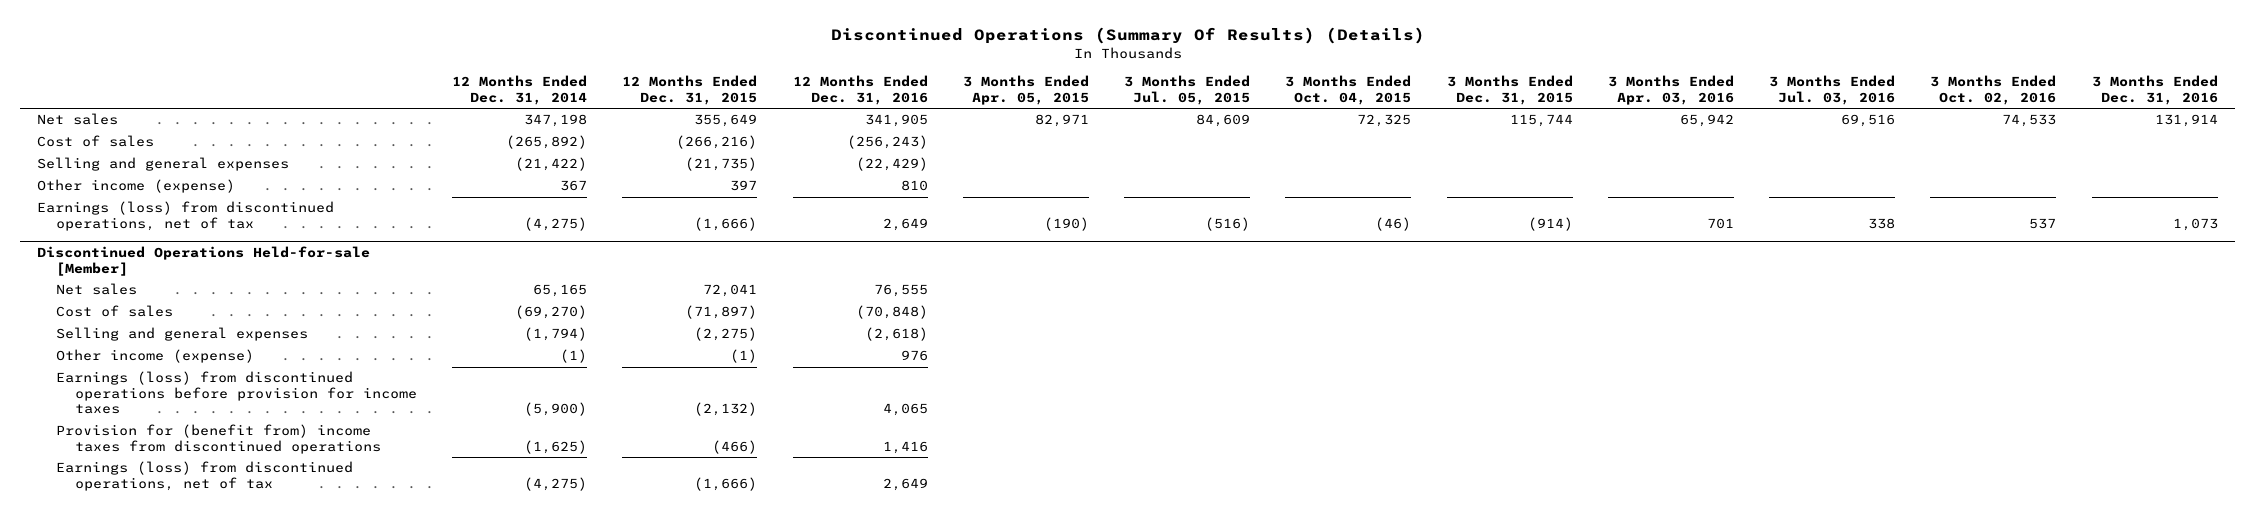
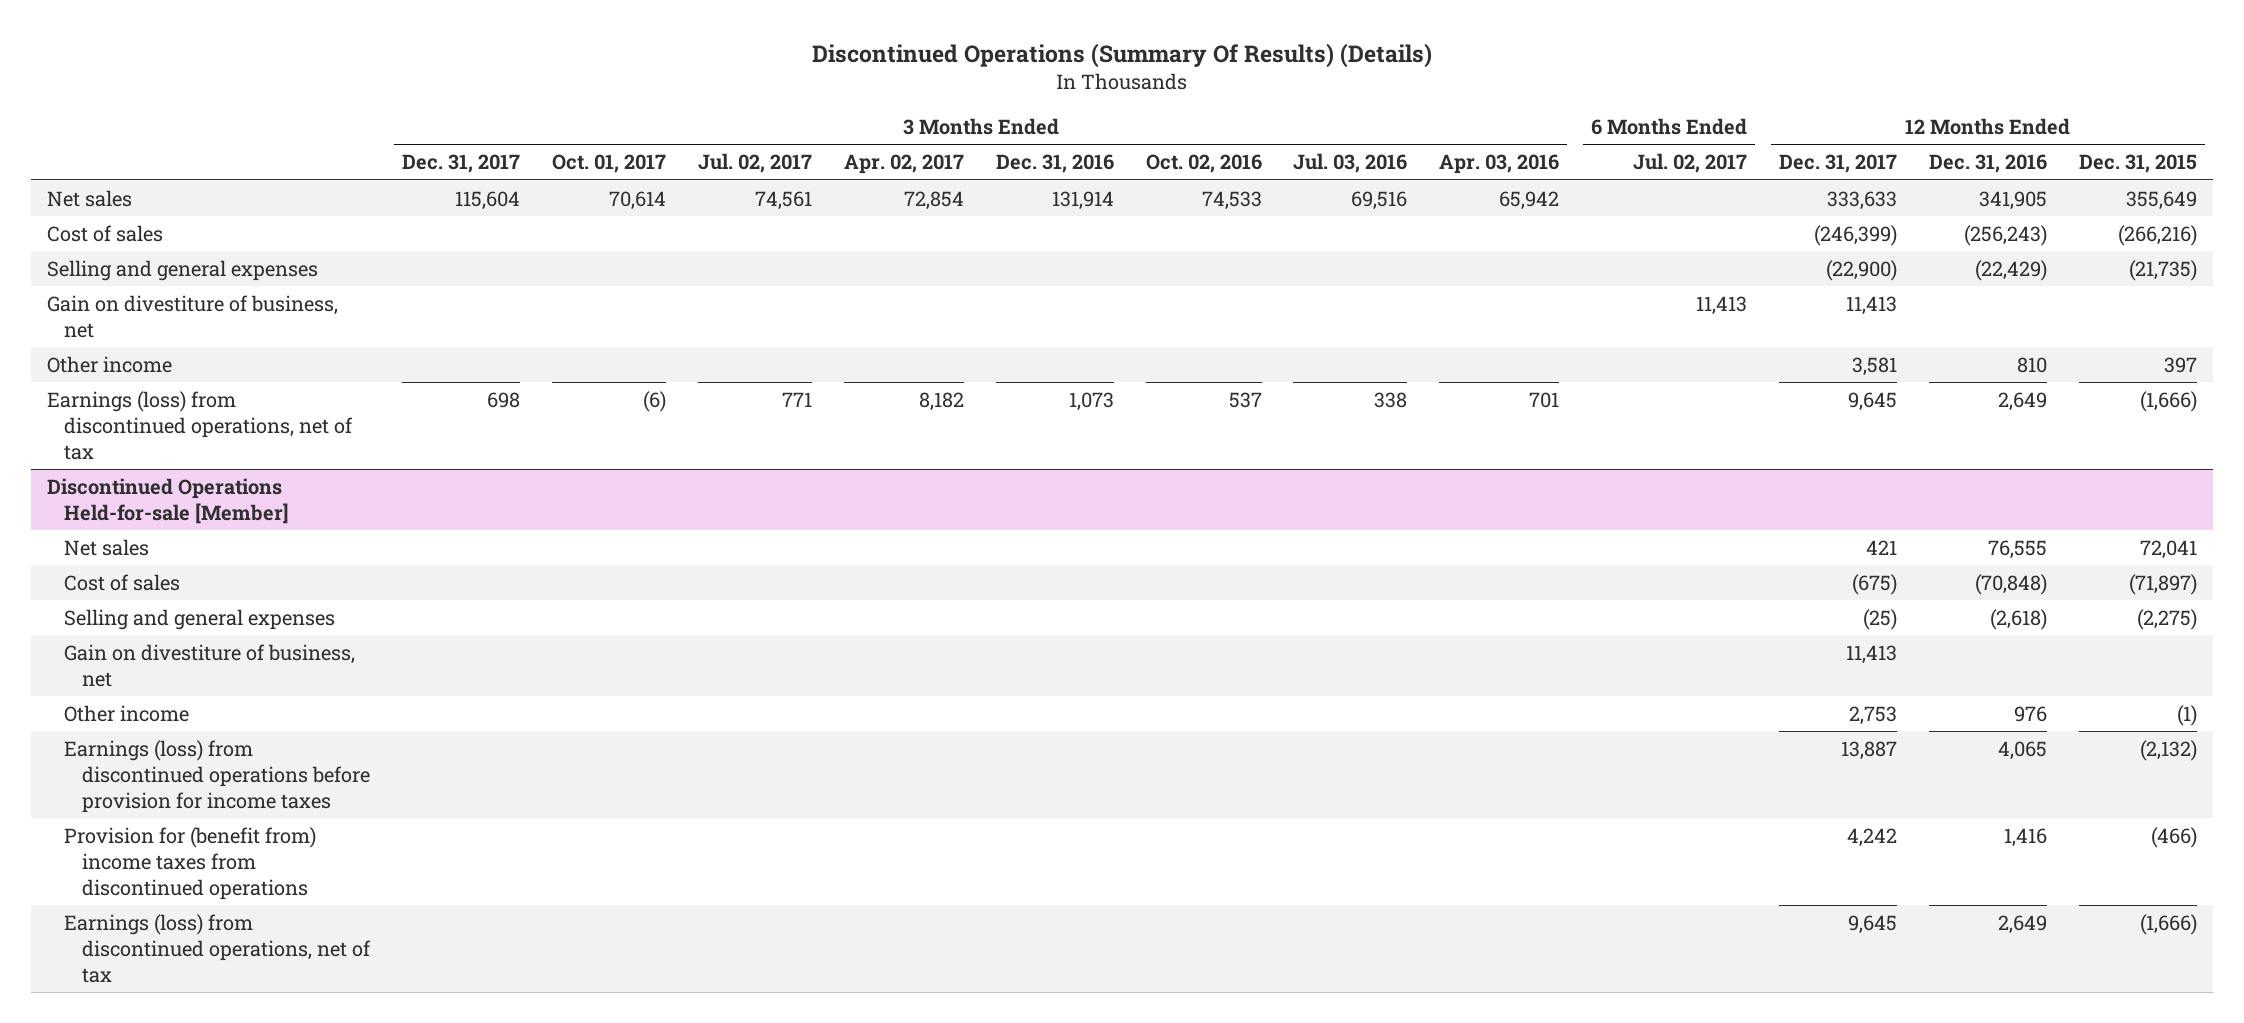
- | 12 Months Ended Dec. 31, 2014 | 12 Months Ended Dec. 31, 2015 | 12 Months Ended Dec. 31, 2016 | 3 Months Ended Apr. 05, 2015 | 3 Months Ended Jul. 05, 2015 | 3 Months Ended Oct. 04, 2015 | 3 Months Ended Dec. 31, 2015 | 3 Months Ended Apr. 03, 2016 | 3 Months Ended Jul. 03, 2016 | 3 Months Ended Oct. 02, 2016 | 3 Months Ended Dec. 31, 2016
+ | 3 Months Ended Dec. 31, 2017 | 3 Months Ended Oct. 01, 2017 | 3 Months Ended Jul. 02, 2017 | 3 Months Ended Apr. 02, 2017 | 3 Months Ended Dec. 31, 2016 | 3 Months Ended Oct. 02, 2016 | 3 Months Ended Jul. 03, 2016 | 3 Months Ended Apr. 03, 2016 | 6 Months Ended Jul. 02, 2017 | 12 Months Ended Dec. 31, 2017 | 12 Months Ended Dec. 31, 2016 | 12 Months Ended Dec. 31, 2015
- Other income (expense) | 367 | 397 | 810 | | | | | | | |
+ Gain on divestiture of business, net | | | | | | | | | 11,413 | 11,413 | |
+ Other income | | | | | | | | | | 3,581 | 810 | 397
@ Discontinued Operations Held-for-sale [Member]
- Other income (expense) | (1) | (1) | 976 | | | | | | | |
+ Gain on divestiture of business, net | | | | | | | | | | 11,413 | |
+ Other income | | | | | | | | | | 2,753 | 976 | (1)

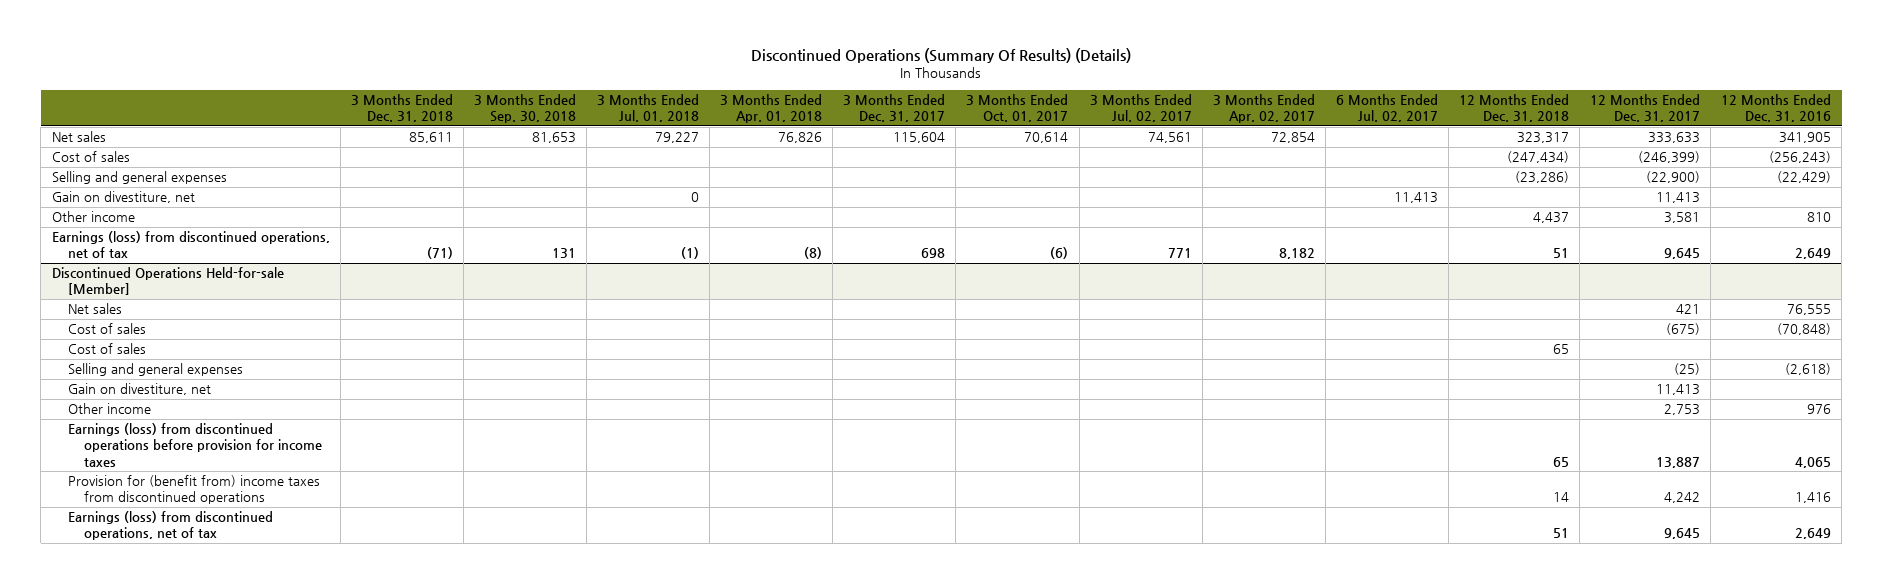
- | 3 Months Ended Dec. 31, 2017 | 3 Months Ended Oct. 01, 2017 | 3 Months Ended Jul. 02, 2017 | 3 Months Ended Apr. 02, 2017 | 3 Months Ended Dec. 31, 2016 | 3 Months Ended Oct. 02, 2016 | 3 Months Ended Jul. 03, 2016 | 3 Months Ended Apr. 03, 2016 | 6 Months Ended Jul. 02, 2017 | 12 Months Ended Dec. 31, 2017 | 12 Months Ended Dec. 31, 2016 | 12 Months Ended Dec. 31, 2015
+ | 3 Months Ended Dec. 31, 2018 | 3 Months Ended Sep. 30, 2018 | 3 Months Ended Jul. 01, 2018 | 3 Months Ended Apr. 01, 2018 | 3 Months Ended Dec. 31, 2017 | 3 Months Ended Oct. 01, 2017 | 3 Months Ended Jul. 02, 2017 | 3 Months Ended Apr. 02, 2017 | 6 Months Ended Jul. 02, 2017 | 12 Months Ended Dec. 31, 2018 | 12 Months Ended Dec. 31, 2017 | 12 Months Ended Dec. 31, 2016
- Gain on divestiture of business, net | | | | | | | | | 11,413 | 11,413 | |
+ Gain on divestiture, net | | | 0 | | | | | | 11,413 | | 11,413 |
@ Discontinued Operations Held-for-sale [Member]
+ Cost of sales | | | | | | | | | | 65 | |
- Gain on divestiture of business, net | | | | | | | | | | 11,413 | |
+ Gain on divestiture, net | | | | | | | | | | | 11,413 |

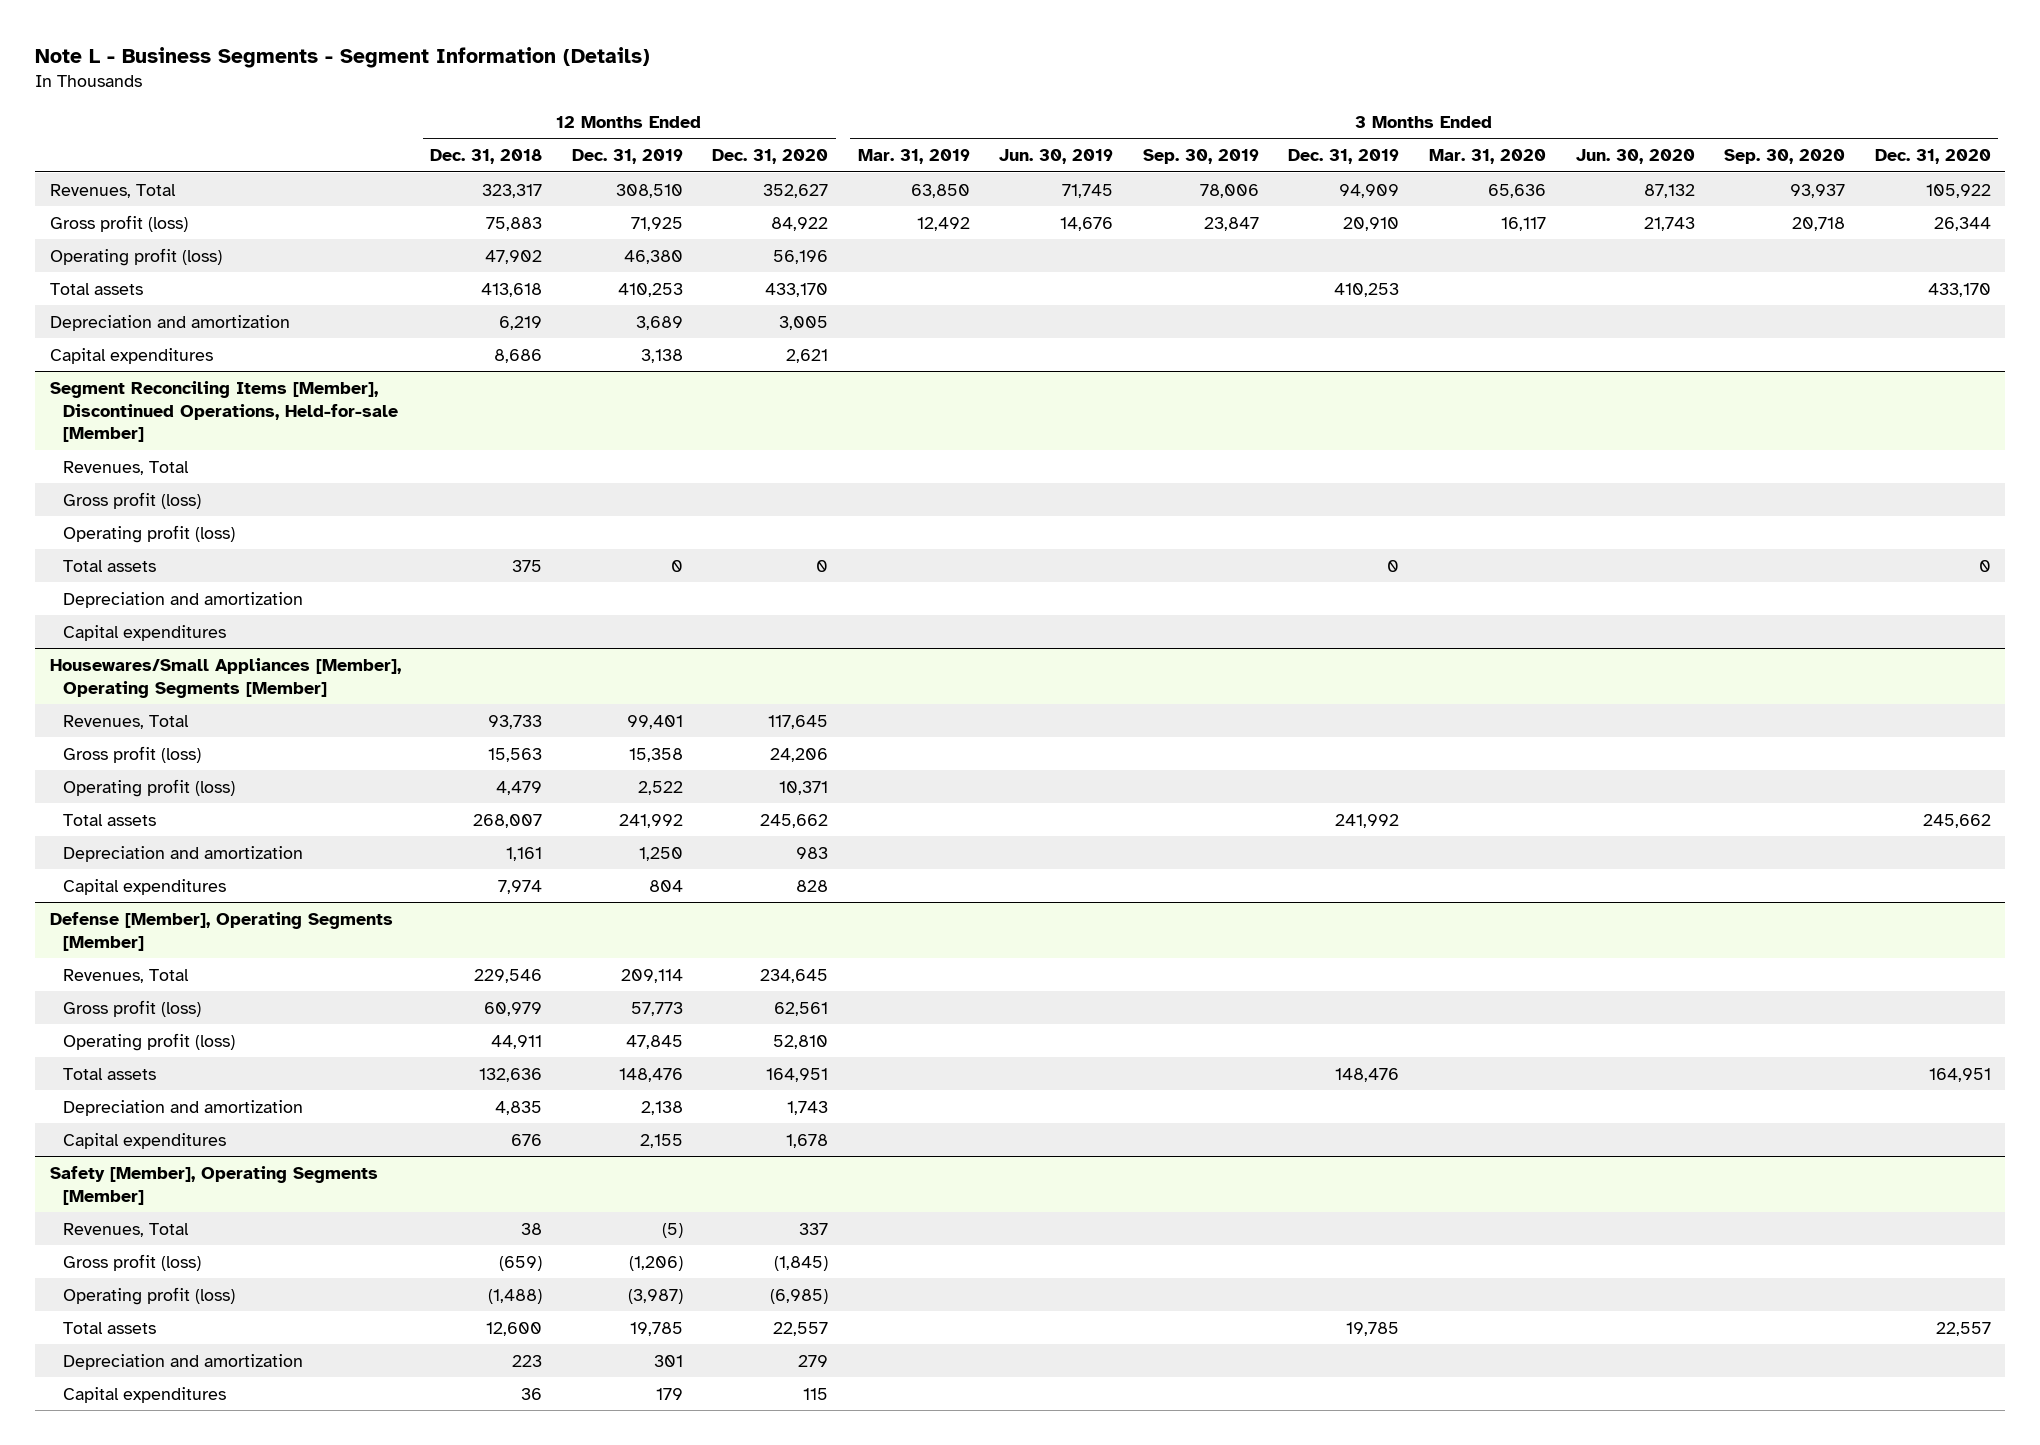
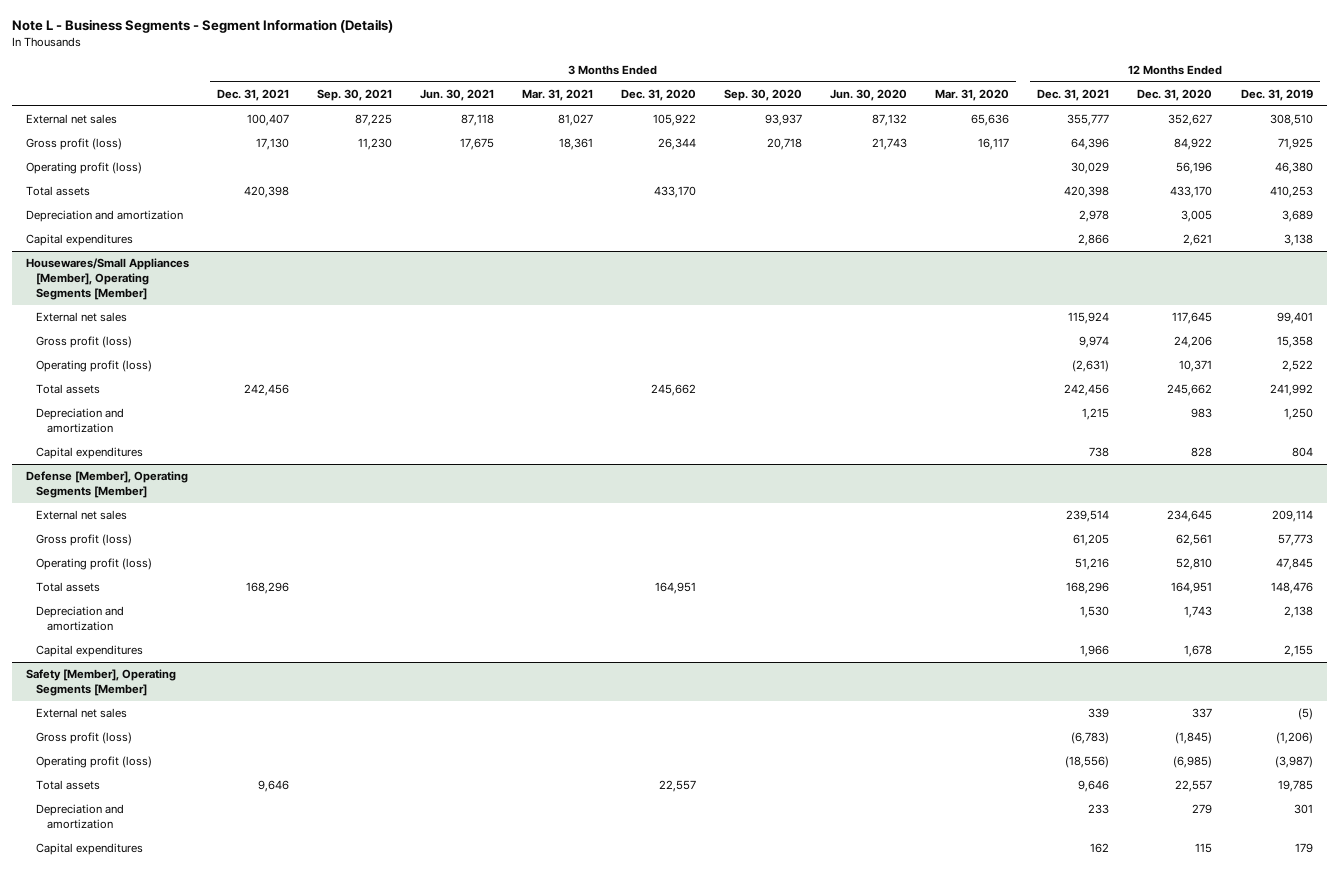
- | 12 Months Ended Dec. 31, 2018 | 12 Months Ended Dec. 31, 2019 | 12 Months Ended Dec. 31, 2020 | 3 Months Ended Mar. 31, 2019 | 3 Months Ended Jun. 30, 2019 | 3 Months Ended Sep. 30, 2019 | 3 Months Ended Dec. 31, 2019 | 3 Months Ended Mar. 31, 2020 | 3 Months Ended Jun. 30, 2020 | 3 Months Ended Sep. 30, 2020 | 3 Months Ended Dec. 31, 2020
+ | 3 Months Ended Dec. 31, 2021 | 3 Months Ended Sep. 30, 2021 | 3 Months Ended Jun. 30, 2021 | 3 Months Ended Mar. 31, 2021 | 3 Months Ended Dec. 31, 2020 | 3 Months Ended Sep. 30, 2020 | 3 Months Ended Jun. 30, 2020 | 3 Months Ended Mar. 31, 2020 | 12 Months Ended Dec. 31, 2021 | 12 Months Ended Dec. 31, 2020 | 12 Months Ended Dec. 31, 2019
- Revenues, Total | 323,317 | 308,510 | 352,627 | 63,850 | 71,745 | 78,006 | 94,909 | 65,636 | 87,132 | 93,937 | 105,922
+ External net sales | 100,407 | 87,225 | 87,118 | 81,027 | 105,922 | 93,937 | 87,132 | 65,636 | 355,777 | 352,627 | 308,510
- Segment Reconciling Items [Member], Discontinued Operations, Held-for-sale [Member]
- Revenues, Total
- Gross profit (loss)
- Operating profit (loss)
- Total assets | 375 | 0 | 0 | | | | 0 | | | | 0
- Depreciation and amortization
- Capital expenditures
@ Housewares/Small Appliances [Member], Operating Segments [Member]
- Revenues, Total | 93,733 | 99,401 | 117,645 | | | | | | | |
+ External net sales | | | | | | | | | 115,924 | 117,645 | 99,401
@ Defense [Member], Operating Segments [Member]
- Revenues, Total | 229,546 | 209,114 | 234,645 | | | | | | | |
+ External net sales | | | | | | | | | 239,514 | 234,645 | 209,114
@ Safety [Member], Operating Segments [Member]
- Revenues, Total | 38 | (5) | 337 | | | | | | | |
+ External net sales | | | | | | | | | 339 | 337 | (5)

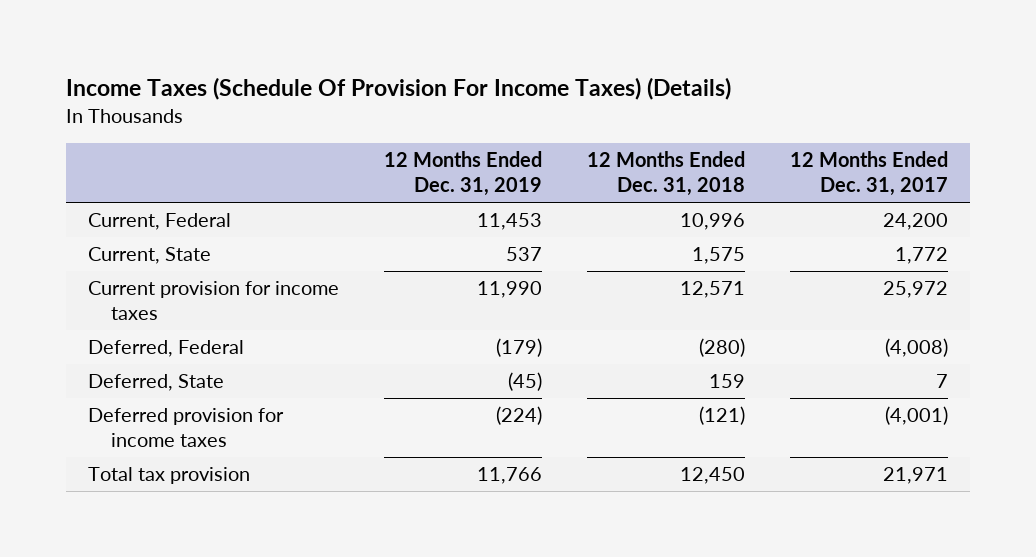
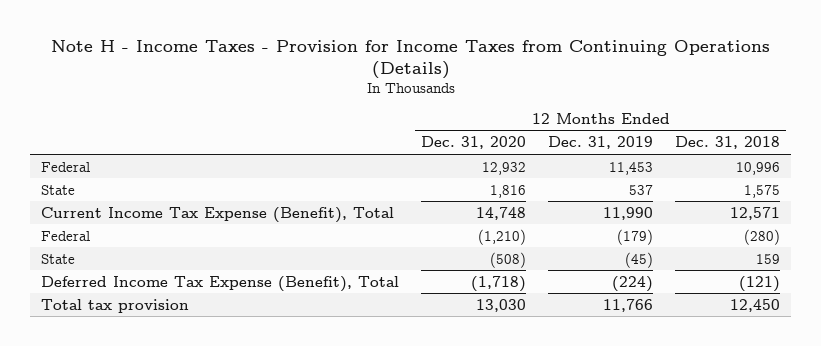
- Income Taxes (Schedule Of Provision For Income Taxes) (Details)
+ Note H - Income Taxes - Provision for Income Taxes from Continuing Operations (Details)
- | 12 Months Ended Dec. 31, 2019 | 12 Months Ended Dec. 31, 2018 | 12 Months Ended Dec. 31, 2017
+ | 12 Months Ended Dec. 31, 2020 | 12 Months Ended Dec. 31, 2019 | 12 Months Ended Dec. 31, 2018
- Current, Federal | 11,453 | 10,996 | 24,200
- Current, State | 537 | 1,575 | 1,772
- Current provision for income taxes | 11,990 | 12,571 | 25,972
- Deferred, Federal | (179) | (280) | (4,008)
- Deferred, State | (45) | 159 | 7
- Deferred provision for income taxes | (224) | (121) | (4,001)
+ Federal | 12,932 | 11,453 | 10,996
+ State | 1,816 | 537 | 1,575
+ Current Income Tax Expense (Benefit), Total | 14,748 | 11,990 | 12,571
+ Federal | (1,210) | (179) | (280)
+ State | (508) | (45) | 159
+ Deferred Income Tax Expense (Benefit), Total | (1,718) | (224) | (121)

